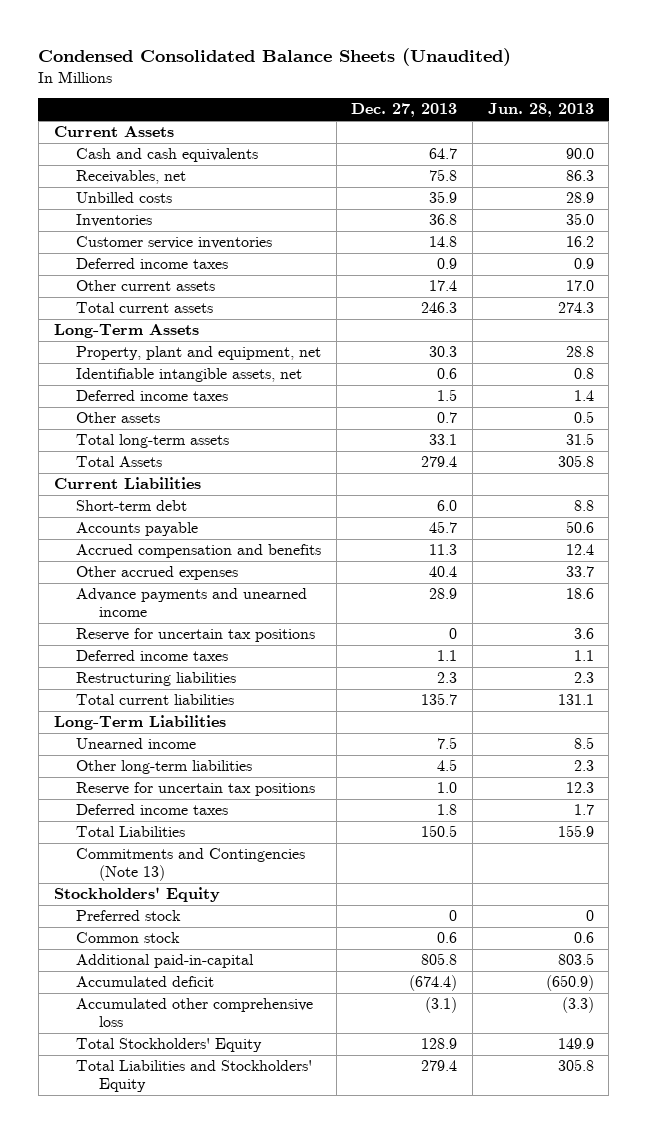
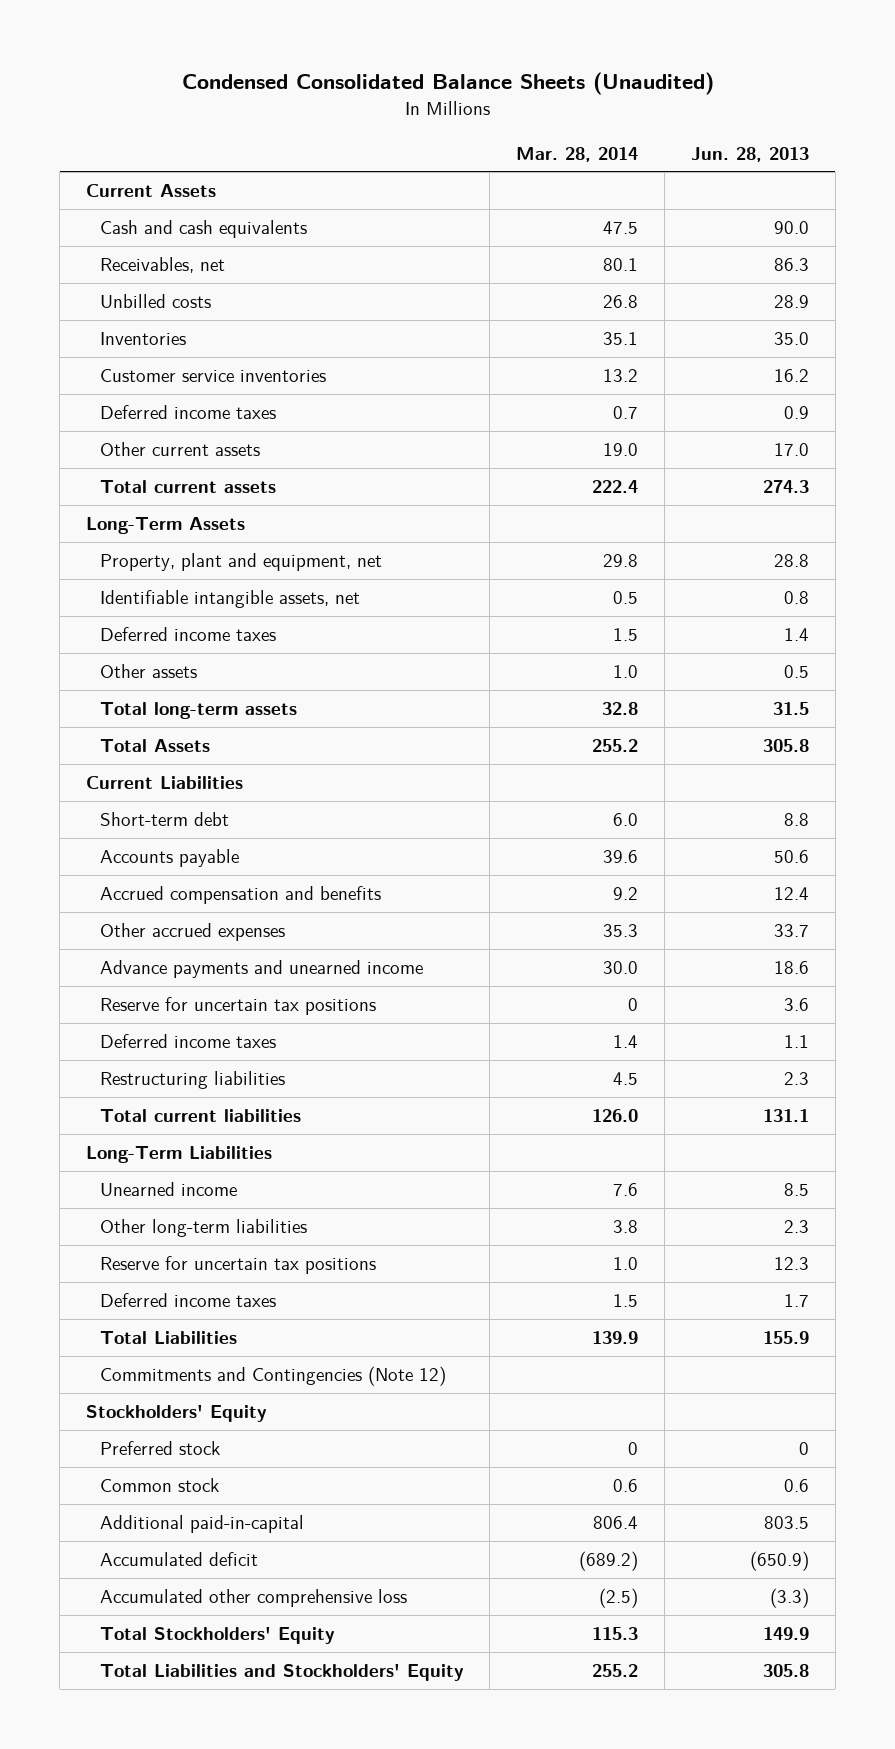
- | Dec. 27, 2013 | Jun. 28, 2013
+ | Mar. 28, 2014 | Jun. 28, 2013
- Commitments and Contingencies (Note 13)
+ Commitments and Contingencies (Note 12)

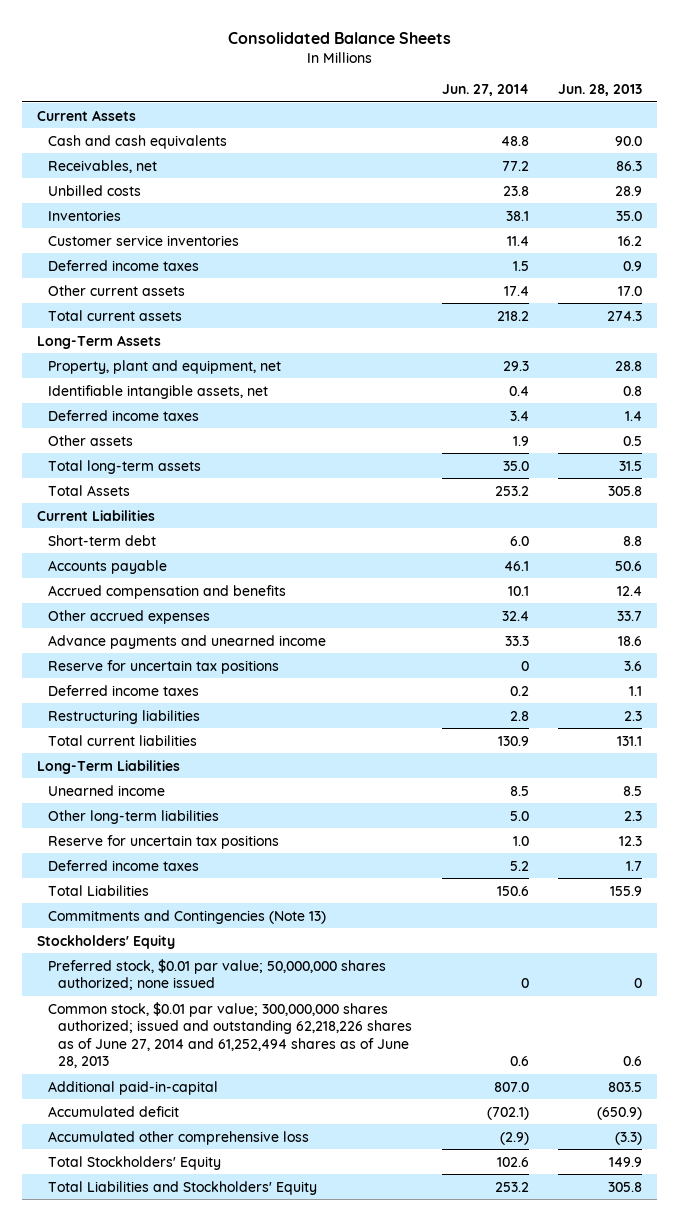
- Condensed Consolidated Balance Sheets (Unaudited)
+ Consolidated Balance Sheets
- | Mar. 28, 2014 | Jun. 28, 2013
+ | Jun. 27, 2014 | Jun. 28, 2013
- Commitments and Contingencies (Note 12)
+ Commitments and Contingencies (Note 13)
- Preferred stock | 0 | 0
- Common stock | 0.6 | 0.6
+ Preferred stock, $0.01 par value; 50,000,000 shares authorized; none issued | 0 | 0
+ Common stock, $0.01 par value; 300,000,000 shares authorized; issued and outstanding 62,218,226 shares as of June 27, 2014 and 61,252,494 shares as of June 28, 2013 | 0.6 | 0.6

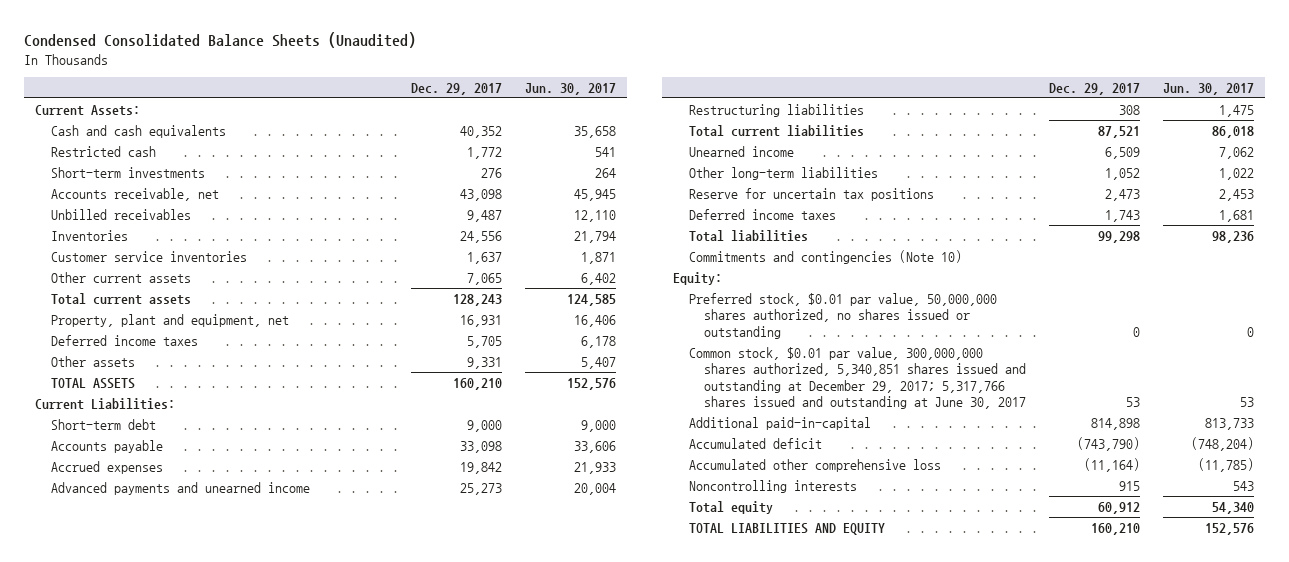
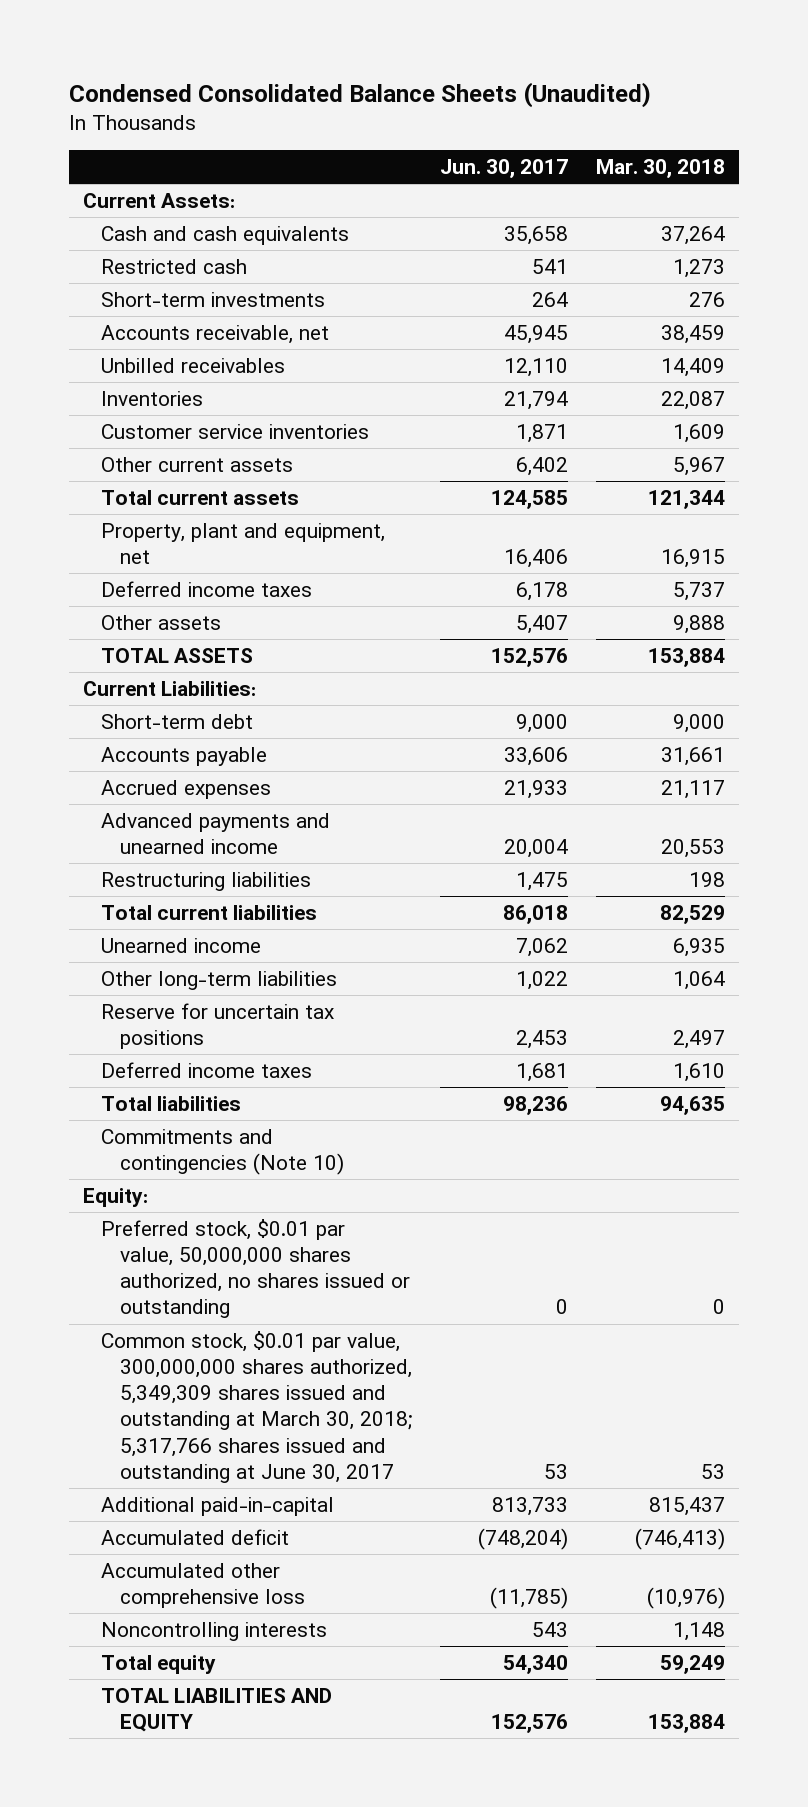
- | Dec. 29, 2017 | Jun. 30, 2017
+ | Jun. 30, 2017 | Mar. 30, 2018
- Common stock, $0.01 par value, 300,000,000 shares authorized, 5,340,851 shares issued and outstanding at December 29, 2017; 5,317,766 shares issued and outstanding at June 30, 2017 | 53 | 53
+ Common stock, $0.01 par value, 300,000,000 shares authorized, 5,349,309 shares issued and outstanding at March 30, 2018; 5,317,766 shares issued and outstanding at June 30, 2017 | 53 | 53

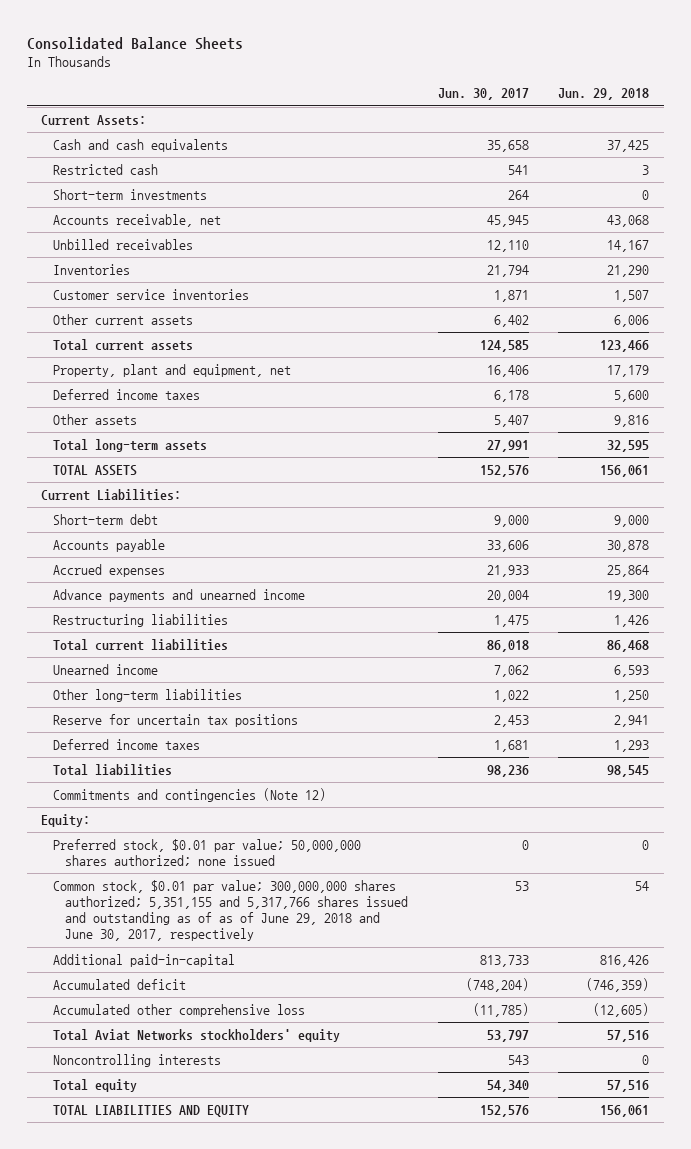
- Condensed Consolidated Balance Sheets (Unaudited)
+ Consolidated Balance Sheets
- | Jun. 30, 2017 | Mar. 30, 2018
+ | Jun. 30, 2017 | Jun. 29, 2018
+ Total long-term assets | 27,991 | 32,595
- Advanced payments and unearned income | 20,004 | 20,553
+ Advance payments and unearned income | 20,004 | 19,300
- Commitments and contingencies (Note 10)
+ Commitments and contingencies (Note 12)
- Preferred stock, $0.01 par value, 50,000,000 shares authorized, no shares issued or outstanding | 0 | 0
- Common stock, $0.01 par value, 300,000,000 shares authorized, 5,349,309 shares issued and outstanding at March 30, 2018; 5,317,766 shares issued and outstanding at June 30, 2017 | 53 | 53
+ Preferred stock, $0.01 par value; 50,000,000 shares authorized; none issued | 0 | 0
+ Common stock, $0.01 par value; 300,000,000 shares authorized; 5,351,155 and 5,317,766 shares issued and outstanding as of as of June 29, 2018 and June 30, 2017, respectively | 53 | 54
+ Total Aviat Networks stockholders' equity | 53,797 | 57,516

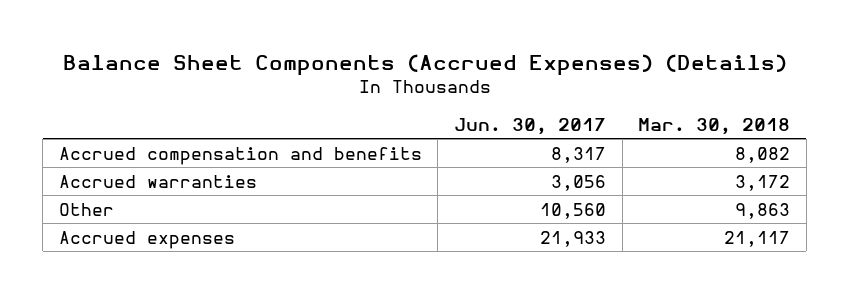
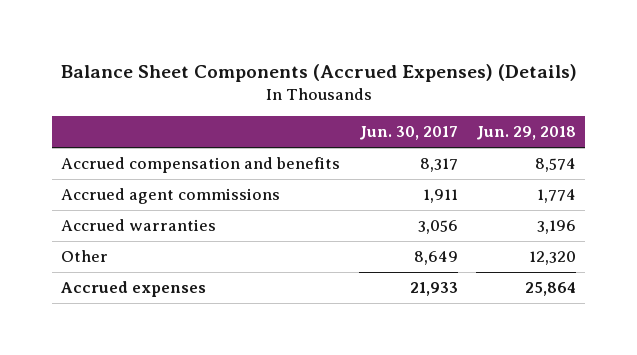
- | Jun. 30, 2017 | Mar. 30, 2018
+ | Jun. 30, 2017 | Jun. 29, 2018
+ Accrued agent commissions | 1,911 | 1,774
- Other | 10,560 | 9,863
+ Other | 8,649 | 12,320

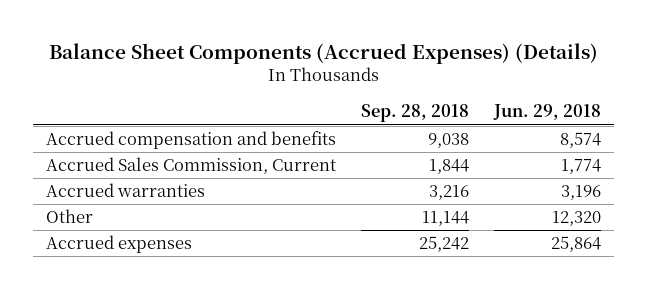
- | Jun. 30, 2017 | Jun. 29, 2018
+ | Sep. 28, 2018 | Jun. 29, 2018
- Accrued agent commissions | 1,911 | 1,774
+ Accrued Sales Commission, Current | 1,844 | 1,774

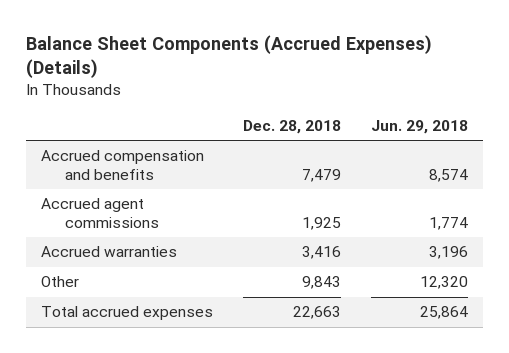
- | Sep. 28, 2018 | Jun. 29, 2018
+ | Dec. 28, 2018 | Jun. 29, 2018
- Accrued Sales Commission, Current | 1,844 | 1,774
+ Accrued agent commissions | 1,925 | 1,774
- Accrued expenses | 25,242 | 25,864
+ Total accrued expenses | 22,663 | 25,864

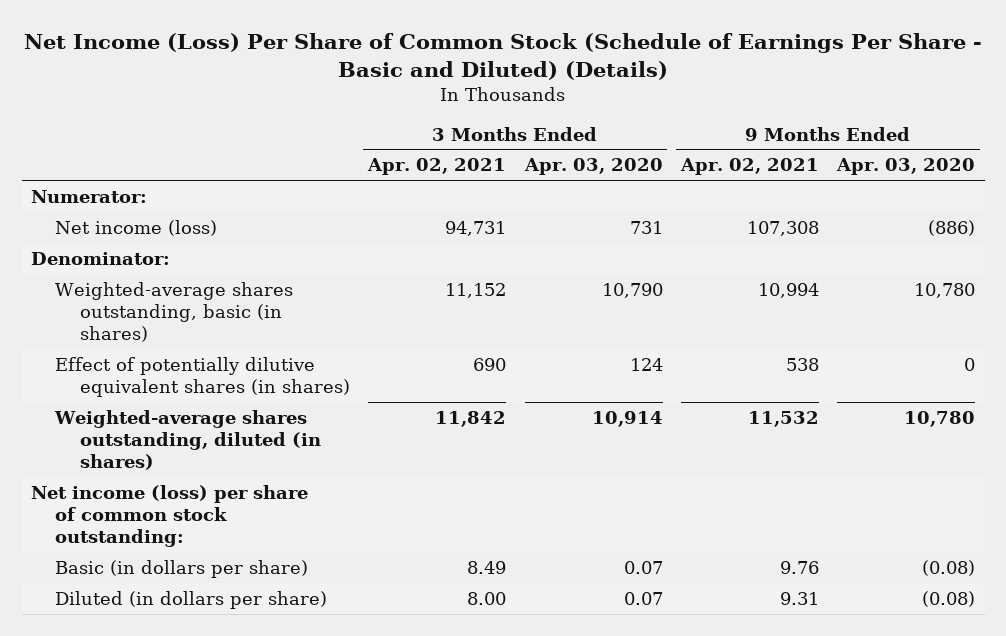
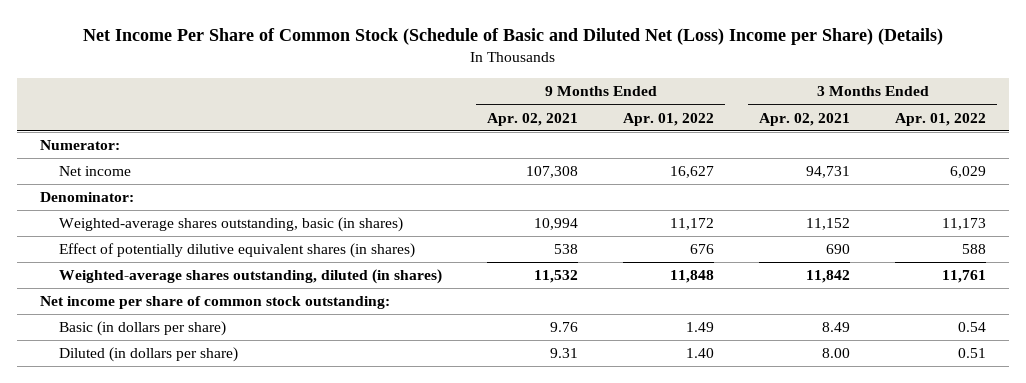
- Net Income (Loss) Per Share of Common Stock (Schedule of Earnings Per Share - Basic and Diluted) (Details)
+ Net Income Per Share of Common Stock (Schedule of Basic and Diluted Net (Loss) Income per Share) (Details)
- | 3 Months Ended Apr. 02, 2021 | 3 Months Ended Apr. 03, 2020 | 9 Months Ended Apr. 02, 2021 | 9 Months Ended Apr. 03, 2020
+ | 9 Months Ended Apr. 02, 2021 | 9 Months Ended Apr. 01, 2022 | 3 Months Ended Apr. 02, 2021 | 3 Months Ended Apr. 01, 2022
- Net income (loss) | 94,731 | 731 | 107,308 | (886)
+ Net income | 107,308 | 16,627 | 94,731 | 6,029
- Net income (loss) per share of common stock outstanding:
+ Net income per share of common stock outstanding:

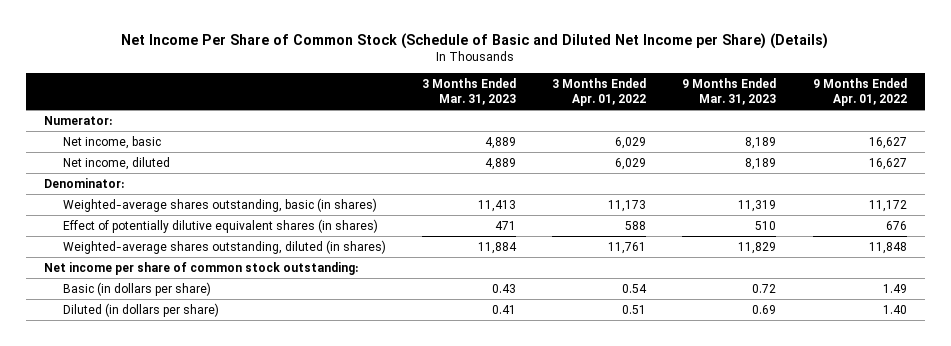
- Net Income Per Share of Common Stock (Schedule of Basic and Diluted Net (Loss) Income per Share) (Details)
+ Net Income Per Share of Common Stock (Schedule of Basic and Diluted Net Income per Share) (Details)
- | 9 Months Ended Apr. 02, 2021 | 9 Months Ended Apr. 01, 2022 | 3 Months Ended Apr. 02, 2021 | 3 Months Ended Apr. 01, 2022
+ | 3 Months Ended Mar. 31, 2023 | 3 Months Ended Apr. 01, 2022 | 9 Months Ended Mar. 31, 2023 | 9 Months Ended Apr. 01, 2022
- Net income | 107,308 | 16,627 | 94,731 | 6,029
+ Net income, basic | 4,889 | 6,029 | 8,189 | 16,627
+ Net income, diluted | 4,889 | 6,029 | 8,189 | 16,627

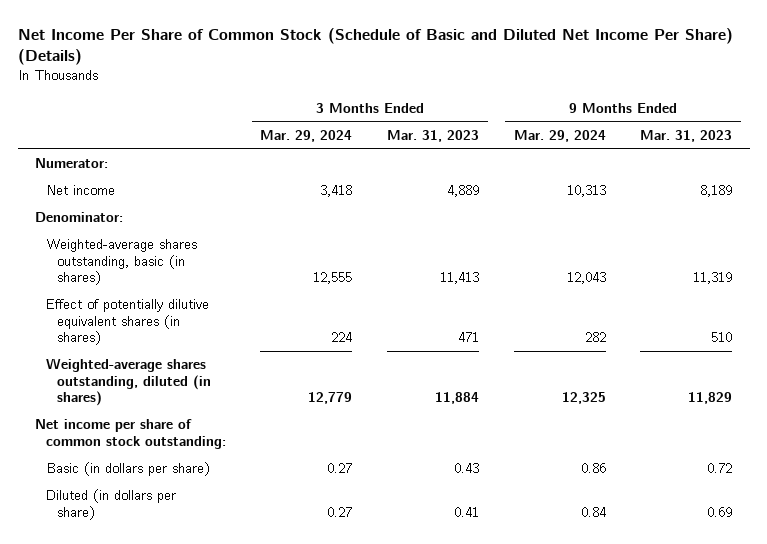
- Net Income Per Share of Common Stock (Schedule of Basic and Diluted Net Income per Share) (Details)
+ Net Income Per Share of Common Stock (Schedule of Basic and Diluted Net Income Per Share) (Details)
- | 3 Months Ended Mar. 31, 2023 | 3 Months Ended Apr. 01, 2022 | 9 Months Ended Mar. 31, 2023 | 9 Months Ended Apr. 01, 2022
+ | 3 Months Ended Mar. 29, 2024 | 3 Months Ended Mar. 31, 2023 | 9 Months Ended Mar. 29, 2024 | 9 Months Ended Mar. 31, 2023
- Net income, basic | 4,889 | 6,029 | 8,189 | 16,627
- Net income, diluted | 4,889 | 6,029 | 8,189 | 16,627
+ Net income | 3,418 | 4,889 | 10,313 | 8,189

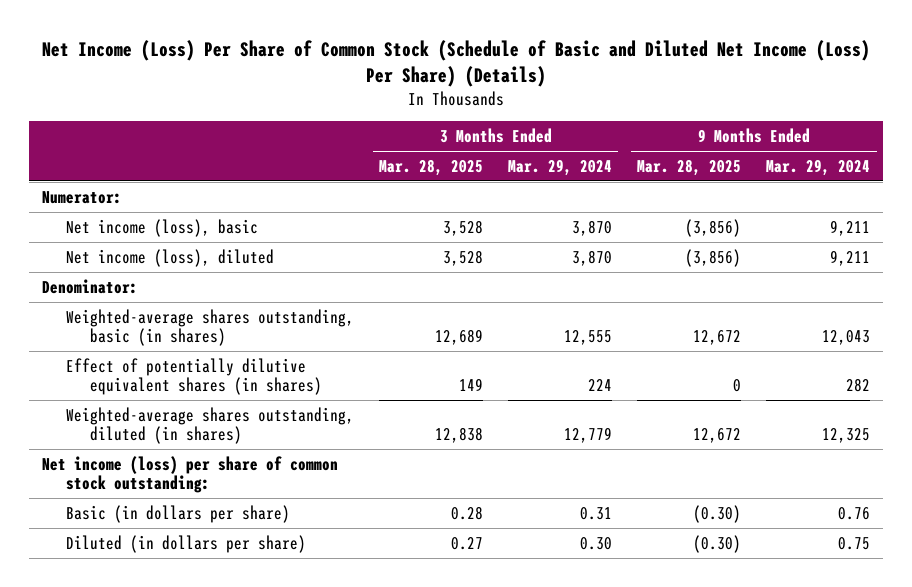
- Net Income Per Share of Common Stock (Schedule of Basic and Diluted Net Income Per Share) (Details)
+ Net Income (Loss) Per Share of Common Stock (Schedule of Basic and Diluted Net Income (Loss) Per Share) (Details)
- | 3 Months Ended Mar. 29, 2024 | 3 Months Ended Mar. 31, 2023 | 9 Months Ended Mar. 29, 2024 | 9 Months Ended Mar. 31, 2023
+ | 3 Months Ended Mar. 28, 2025 | 3 Months Ended Mar. 29, 2024 | 9 Months Ended Mar. 28, 2025 | 9 Months Ended Mar. 29, 2024
- Net income | 3,418 | 4,889 | 10,313 | 8,189
+ Net income (loss), basic | 3,528 | 3,870 | (3,856) | 9,211
+ Net income (loss), diluted | 3,528 | 3,870 | (3,856) | 9,211
- Net income per share of common stock outstanding:
- Basic (in dollars per share) | 0.27 | 0.43 | 0.86 | 0.72
- Diluted (in dollars per share) | 0.27 | 0.41 | 0.84 | 0.69
+ Net income (loss) per share of common stock outstanding:
+ Basic (in dollars per share) | 0.28 | 0.31 | (0.30) | 0.76
+ Diluted (in dollars per share) | 0.27 | 0.30 | (0.30) | 0.75

